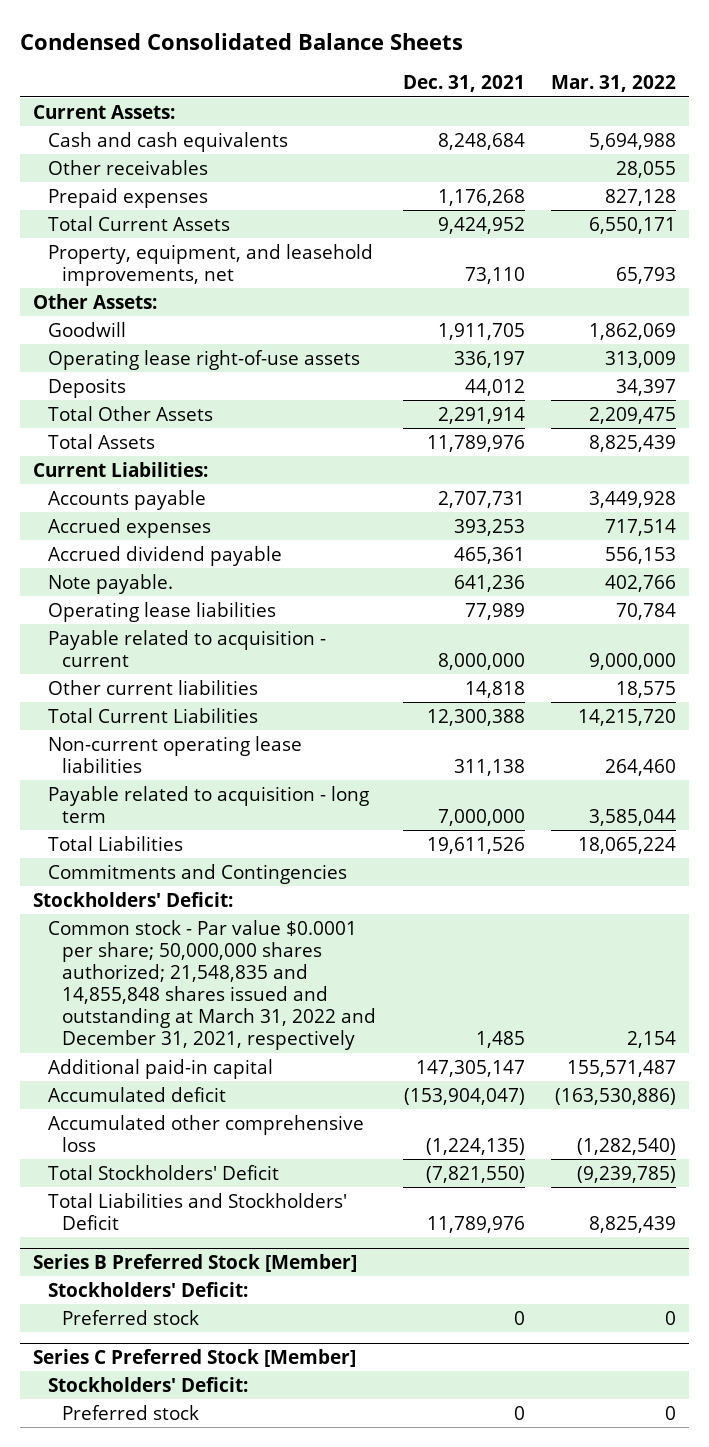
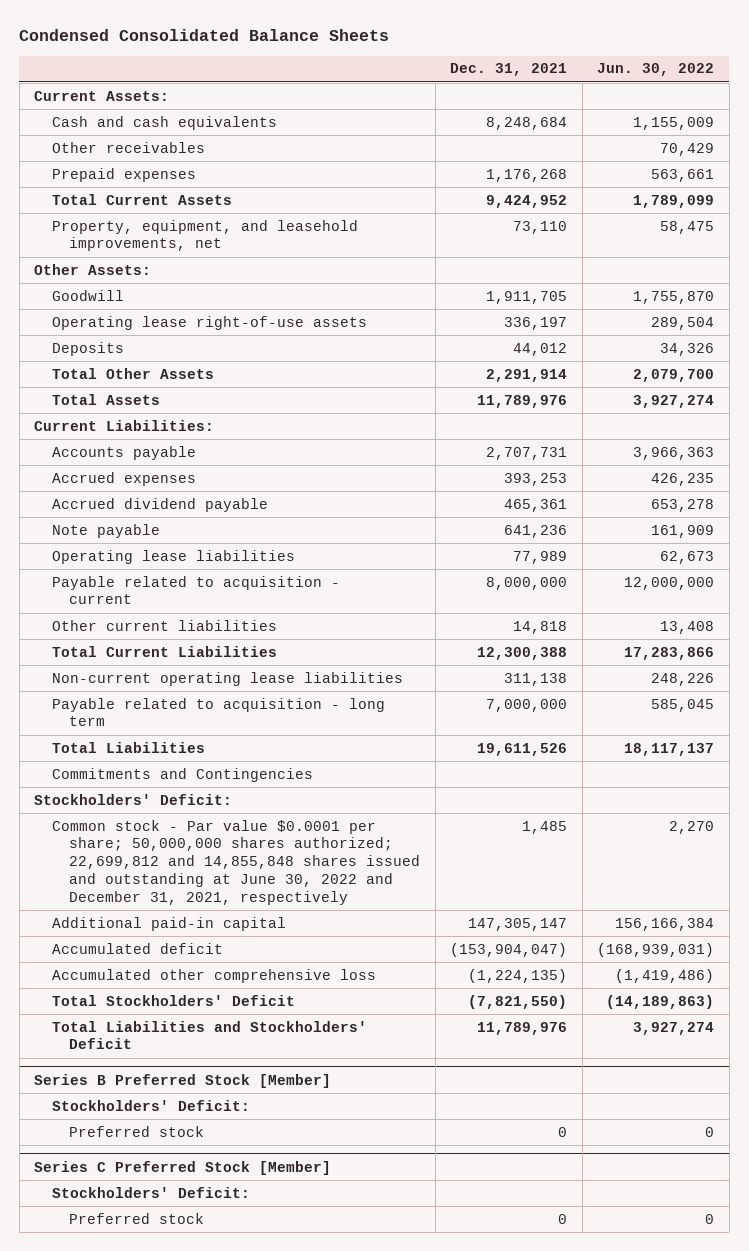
- | Dec. 31, 2021 | Mar. 31, 2022
+ | Dec. 31, 2021 | Jun. 30, 2022
- Note payable. | 641,236 | 402,766
+ Note payable | 641,236 | 161,909
- Common stock - Par value $0.0001 per share; 50,000,000 shares authorized; 21,548,835 and 14,855,848 shares issued and outstanding at March 31, 2022 and December 31, 2021, respectively | 1,485 | 2,154
+ Common stock - Par value $0.0001 per share; 50,000,000 shares authorized; 22,699,812 and 14,855,848 shares issued and outstanding at June 30, 2022 and December 31, 2021, respectively | 1,485 | 2,270

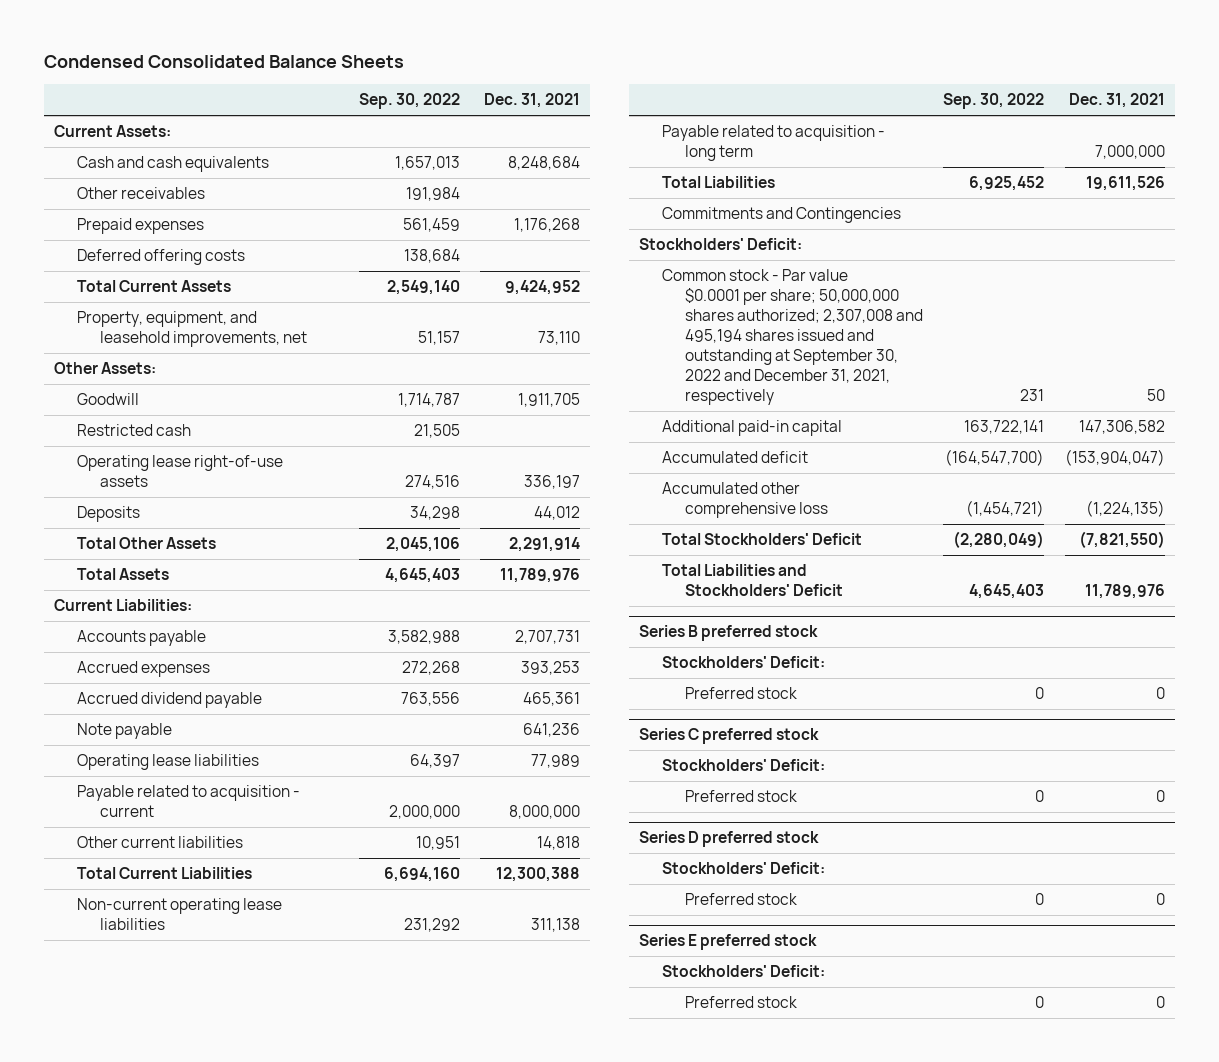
- | Dec. 31, 2021 | Jun. 30, 2022
+ | Sep. 30, 2022 | Dec. 31, 2021
+ Deferred offering costs | 138,684 |
+ Restricted cash | 21,505 |
- Common stock - Par value $0.0001 per share; 50,000,000 shares authorized; 22,699,812 and 14,855,848 shares issued and outstanding at June 30, 2022 and December 31, 2021, respectively | 1,485 | 2,270
- Additional paid-in capital | 147,305,147 | 156,166,384
+ Common stock - Par value $0.0001 per share; 50,000,000 shares authorized; 2,307,008 and 495,194 shares issued and outstanding at September 30, 2022 and December 31, 2021, respectively | 231 | 50
+ Additional paid-in capital | 163,722,141 | 147,306,582
- Series B Preferred Stock [Member]
+ Series B preferred stock
- Series C Preferred Stock [Member]
+ Series C preferred stock
+ Series D preferred stock
+ Stockholders' Deficit:
+ Preferred stock | 0 | 0
+ Series E preferred stock
+ Stockholders' Deficit:
+ Preferred stock | 0 | 0

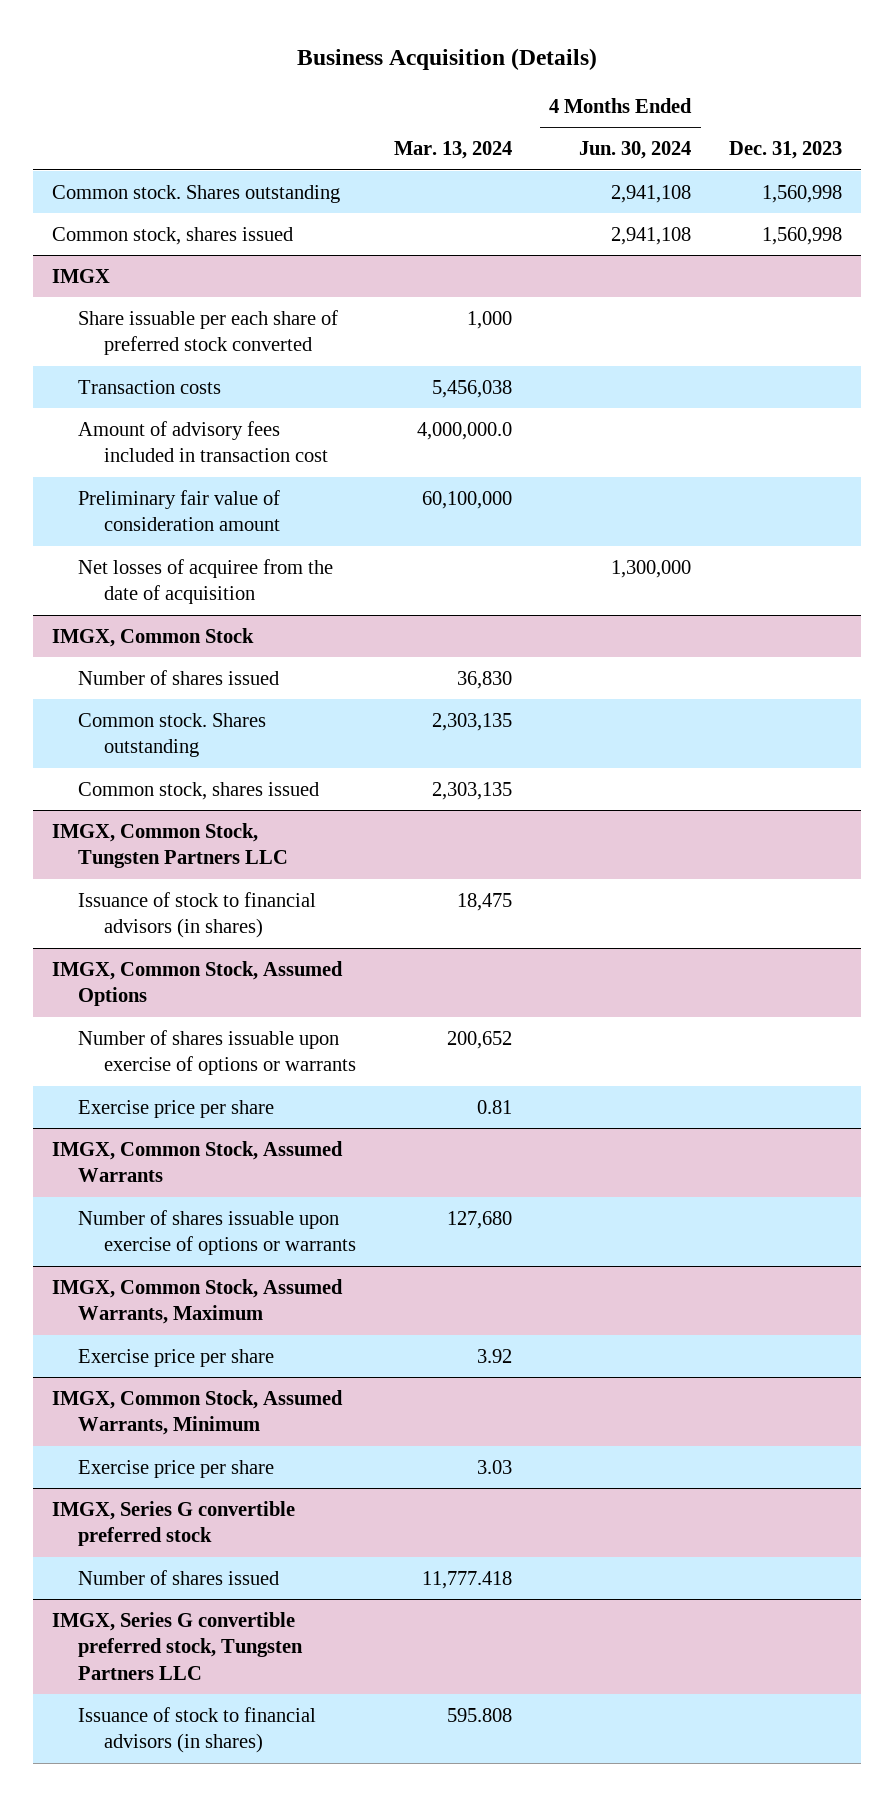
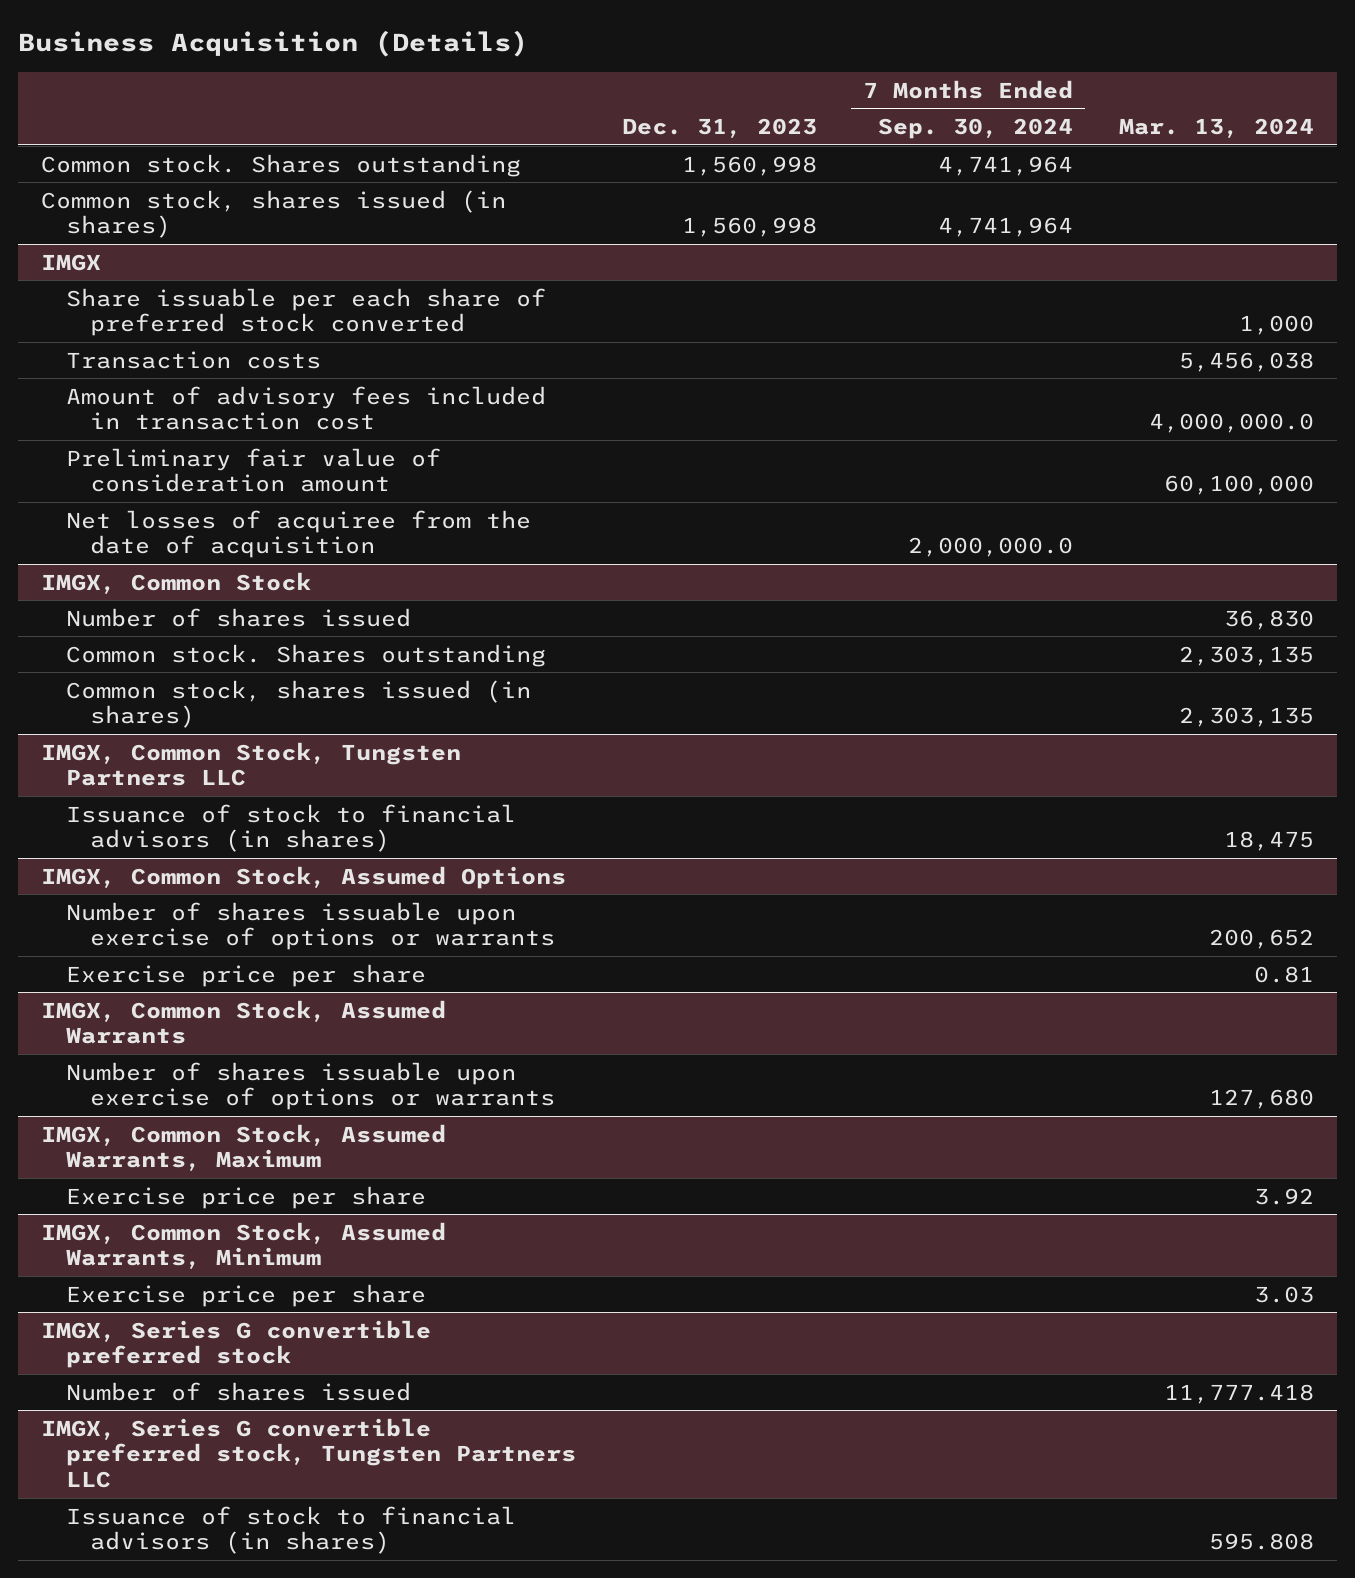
- | Mar. 13, 2024 | 4 Months Ended Jun. 30, 2024 | Dec. 31, 2023
+ | Dec. 31, 2023 | 7 Months Ended Sep. 30, 2024 | Mar. 13, 2024
- Common stock, shares issued | | 2,941,108 | 1,560,998
+ Common stock, shares issued (in shares) | 1,560,998 | 4,741,964 |
@ IMGX, Common Stock
- Common stock, shares issued | 2,303,135 | |
+ Common stock, shares issued (in shares) | | | 2,303,135

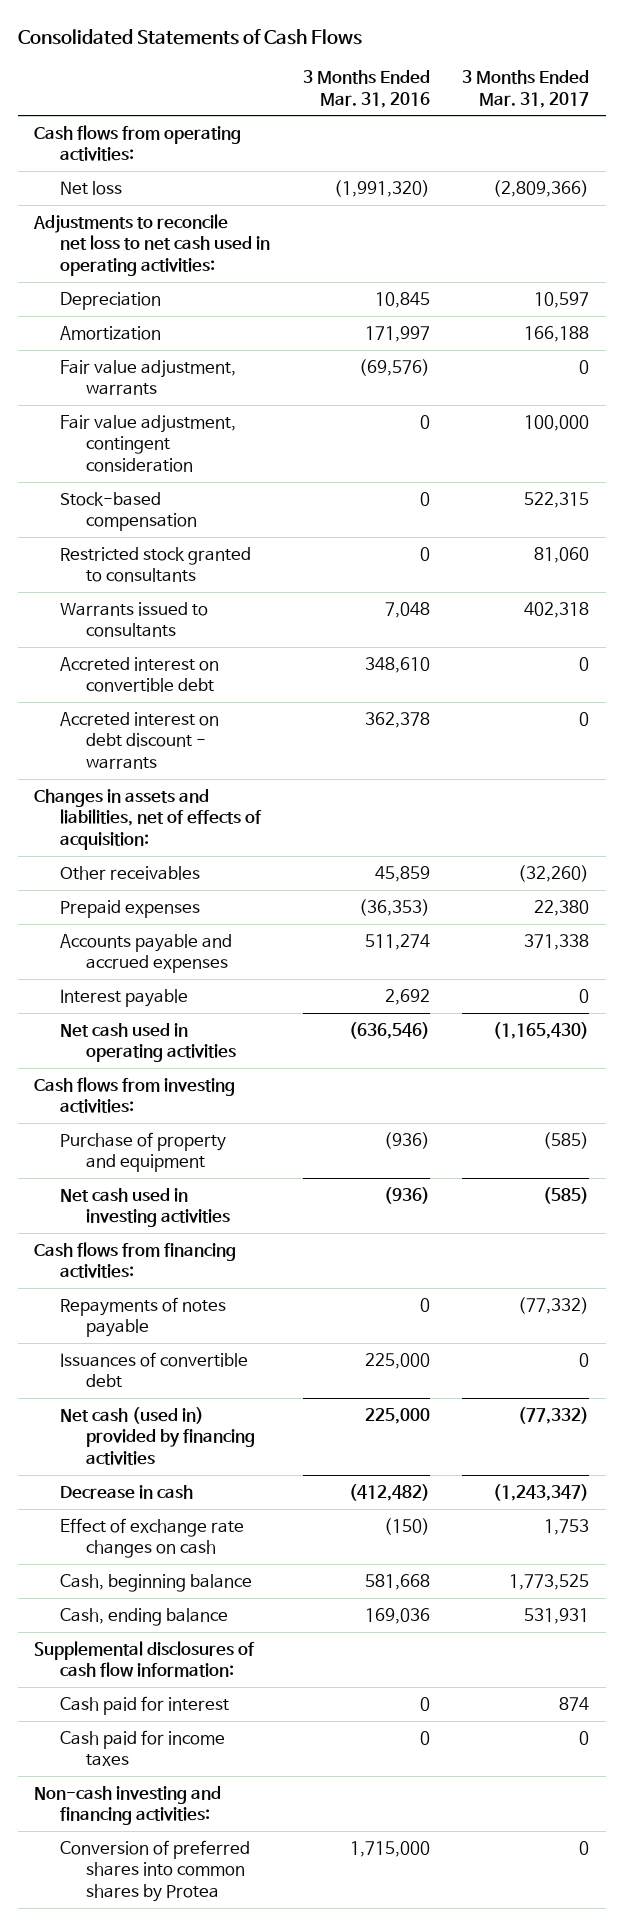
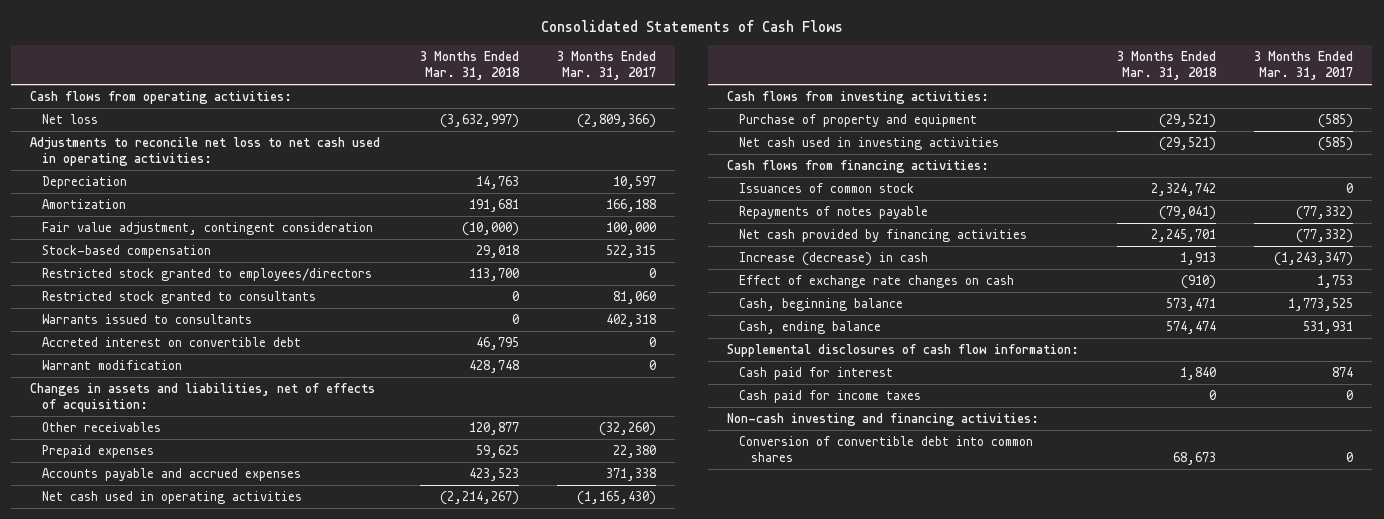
- | 3 Months Ended Mar. 31, 2016 | 3 Months Ended Mar. 31, 2017
+ | 3 Months Ended Mar. 31, 2018 | 3 Months Ended Mar. 31, 2017
- Fair value adjustment, warrants | (69,576) | 0
+ Restricted stock granted to employees/directors | 113,700 | 0
- Accreted interest on debt discount - warrants | 362,378 | 0
+ Warrant modification | 428,748 | 0
- Interest payable | 2,692 | 0
+ Issuances of common stock | 2,324,742 | 0
- Issuances of convertible debt | 225,000 | 0
- Net cash (used in) provided by financing activities | 225,000 | (77,332)
- Decrease in cash | (412,482) | (1,243,347)
+ Net cash provided by financing activities | 2,245,701 | (77,332)
+ Increase (decrease) in cash | 1,913 | (1,243,347)
- Conversion of preferred shares into common shares by Protea | 1,715,000 | 0
+ Conversion of convertible debt into common shares | 68,673 | 0

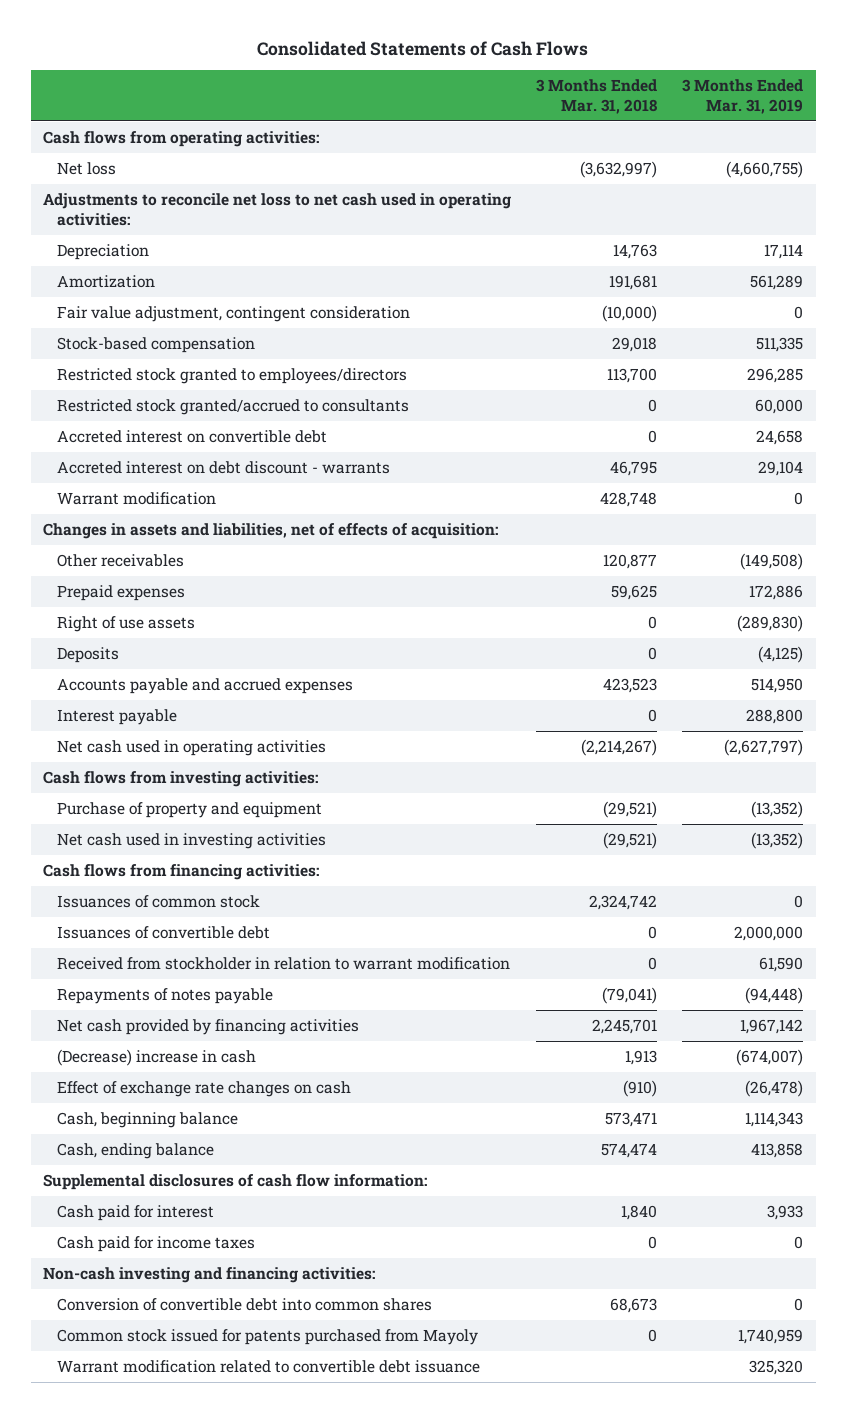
- | 3 Months Ended Mar. 31, 2018 | 3 Months Ended Mar. 31, 2017
+ | 3 Months Ended Mar. 31, 2018 | 3 Months Ended Mar. 31, 2019
- Restricted stock granted to consultants | 0 | 81,060
- Warrants issued to consultants | 0 | 402,318
- Accreted interest on convertible debt | 46,795 | 0
+ Restricted stock granted/accrued to consultants | 0 | 60,000
+ Accreted interest on convertible debt | 0 | 24,658
+ Accreted interest on debt discount - warrants | 46,795 | 29,104
+ Right of use assets | 0 | (289,830)
+ Deposits | 0 | (4,125)
+ Interest payable | 0 | 288,800
+ Issuances of convertible debt | 0 | 2,000,000
+ Received from stockholder in relation to warrant modification | 0 | 61,590
- Increase (decrease) in cash | 1,913 | (1,243,347)
+ (Decrease) increase in cash | 1,913 | (674,007)
+ Common stock issued for patents purchased from Mayoly | 0 | 1,740,959
+ Warrant modification related to convertible debt issuance | | 325,320

